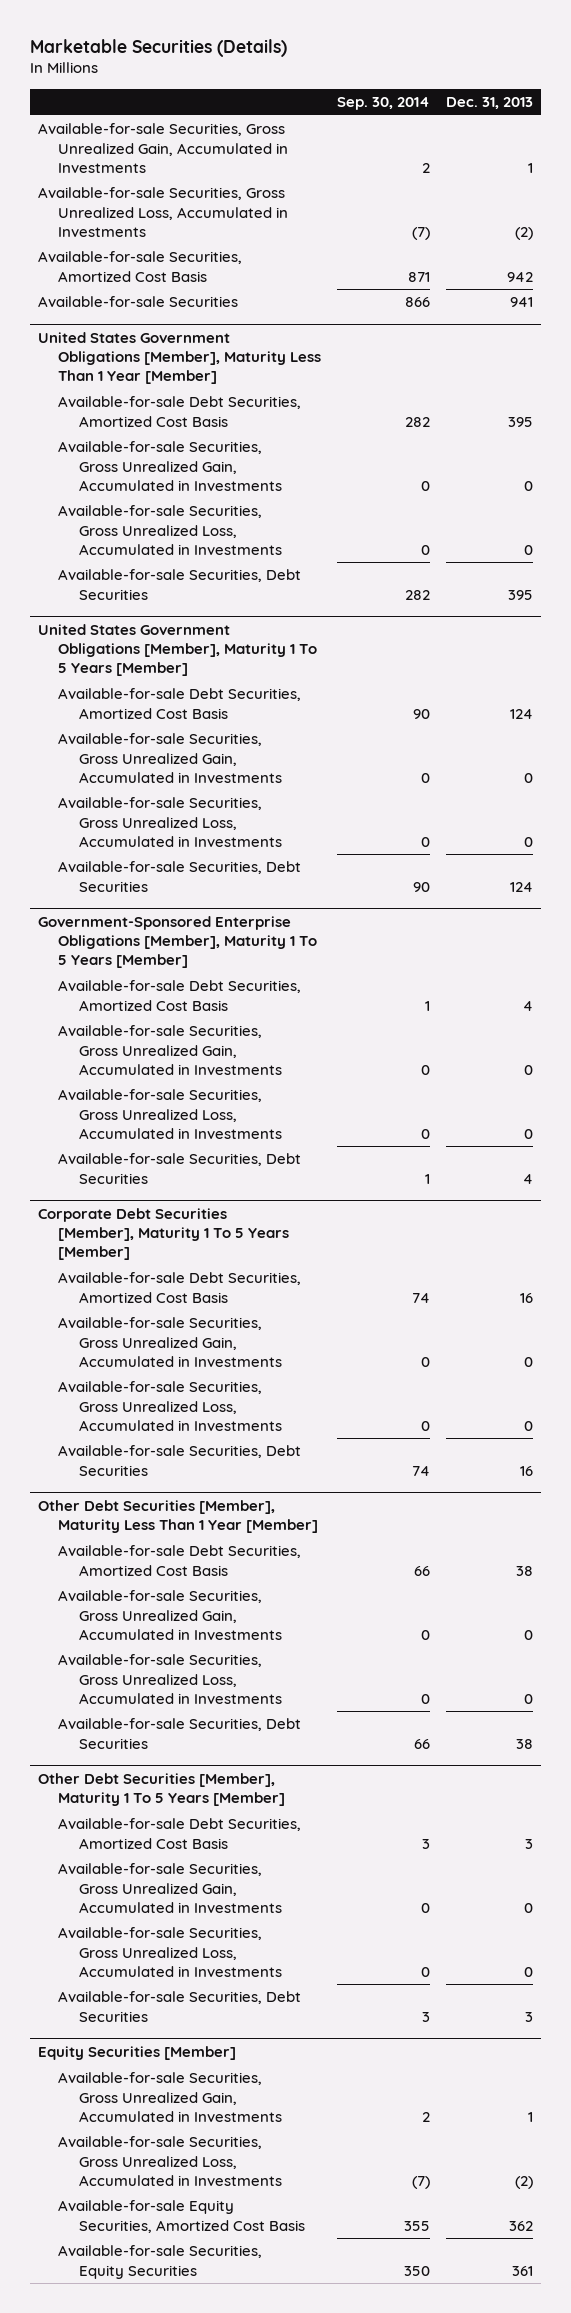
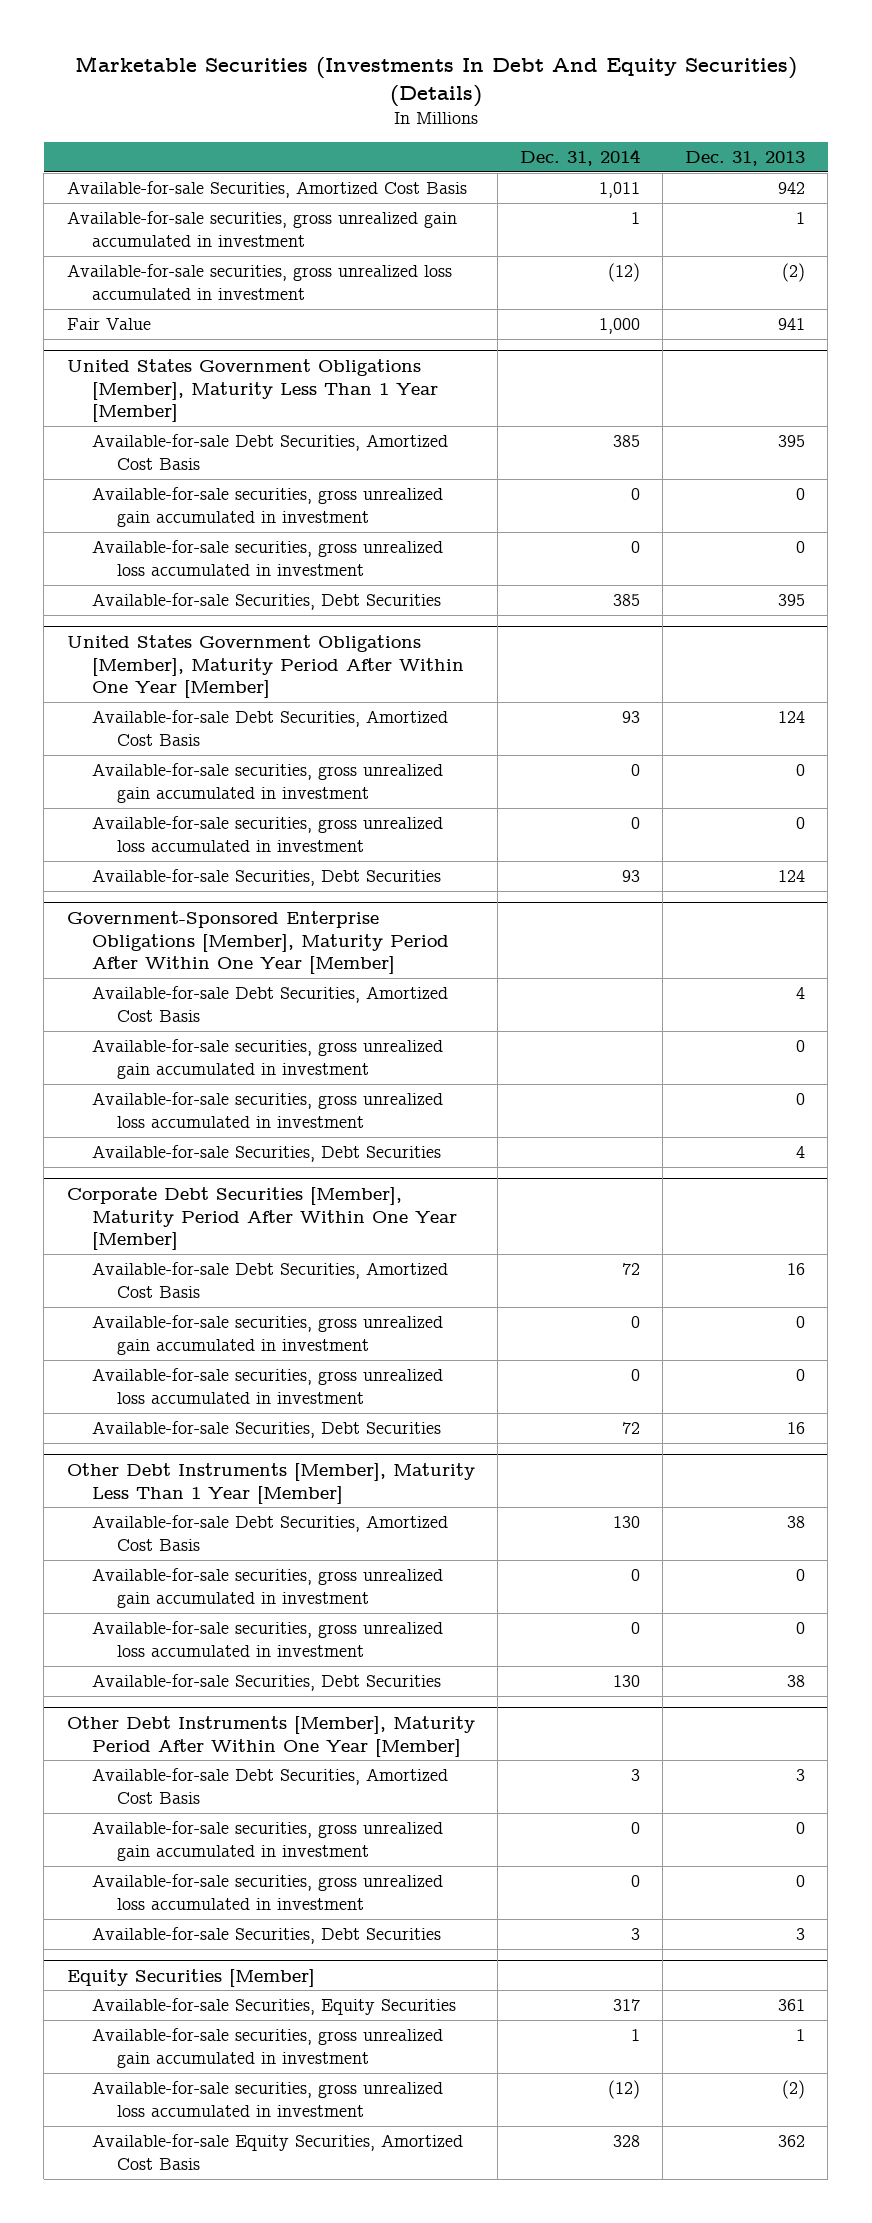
- Marketable Securities (Details)
+ Marketable Securities (Investments In Debt And Equity Securities) (Details)
- | Sep. 30, 2014 | Dec. 31, 2013
+ | Dec. 31, 2014 | Dec. 31, 2013
- Available-for-sale Securities, Gross Unrealized Gain, Accumulated in Investments | 2 | 1
- Available-for-sale Securities, Gross Unrealized Loss, Accumulated in Investments | (7) | (2)
- Available-for-sale Securities | 866 | 941
+ Available-for-sale securities, gross unrealized gain accumulated in investment | 1 | 1
+ Available-for-sale securities, gross unrealized loss accumulated in investment | (12) | (2)
+ Fair Value | 1,000 | 941
@ United States Government Obligations [Member], Maturity Less Than 1 Year [Member]
- Available-for-sale Securities, Gross Unrealized Gain, Accumulated in Investments | 0 | 0
- Available-for-sale Securities, Gross Unrealized Loss, Accumulated in Investments | 0 | 0
+ Available-for-sale securities, gross unrealized gain accumulated in investment | 0 | 0
+ Available-for-sale securities, gross unrealized loss accumulated in investment | 0 | 0
- United States Government Obligations [Member], Maturity 1 To 5 Years [Member]
+ United States Government Obligations [Member], Maturity Period After Within One Year [Member]
- Available-for-sale Securities, Gross Unrealized Gain, Accumulated in Investments | 0 | 0
- Available-for-sale Securities, Gross Unrealized Loss, Accumulated in Investments | 0 | 0
+ Available-for-sale securities, gross unrealized gain accumulated in investment | 0 | 0
+ Available-for-sale securities, gross unrealized loss accumulated in investment | 0 | 0
- Government-Sponsored Enterprise Obligations [Member], Maturity 1 To 5 Years [Member]
+ Government-Sponsored Enterprise Obligations [Member], Maturity Period After Within One Year [Member]
- Available-for-sale Securities, Gross Unrealized Gain, Accumulated in Investments | 0 | 0
- Available-for-sale Securities, Gross Unrealized Loss, Accumulated in Investments | 0 | 0
+ Available-for-sale securities, gross unrealized gain accumulated in investment | | 0
+ Available-for-sale securities, gross unrealized loss accumulated in investment | | 0
- Corporate Debt Securities [Member], Maturity 1 To 5 Years [Member]
+ Corporate Debt Securities [Member], Maturity Period After Within One Year [Member]
- Available-for-sale Securities, Gross Unrealized Gain, Accumulated in Investments | 0 | 0
- Available-for-sale Securities, Gross Unrealized Loss, Accumulated in Investments | 0 | 0
+ Available-for-sale securities, gross unrealized gain accumulated in investment | 0 | 0
+ Available-for-sale securities, gross unrealized loss accumulated in investment | 0 | 0
- Other Debt Securities [Member], Maturity Less Than 1 Year [Member]
+ Other Debt Instruments [Member], Maturity Less Than 1 Year [Member]
- Available-for-sale Securities, Gross Unrealized Gain, Accumulated in Investments | 0 | 0
- Available-for-sale Securities, Gross Unrealized Loss, Accumulated in Investments | 0 | 0
+ Available-for-sale securities, gross unrealized gain accumulated in investment | 0 | 0
+ Available-for-sale securities, gross unrealized loss accumulated in investment | 0 | 0
- Other Debt Securities [Member], Maturity 1 To 5 Years [Member]
+ Other Debt Instruments [Member], Maturity Period After Within One Year [Member]
- Available-for-sale Securities, Gross Unrealized Gain, Accumulated in Investments | 0 | 0
- Available-for-sale Securities, Gross Unrealized Loss, Accumulated in Investments | 0 | 0
+ Available-for-sale securities, gross unrealized gain accumulated in investment | 0 | 0
+ Available-for-sale securities, gross unrealized loss accumulated in investment | 0 | 0
@ Equity Securities [Member]
- Available-for-sale Securities, Gross Unrealized Gain, Accumulated in Investments | 2 | 1
- Available-for-sale Securities, Gross Unrealized Loss, Accumulated in Investments | (7) | (2)
+ Available-for-sale securities, gross unrealized gain accumulated in investment | 1 | 1
+ Available-for-sale securities, gross unrealized loss accumulated in investment | (12) | (2)
moved down: Available-for-sale Equity Securities, Amortized Cost Basis | 328 | 362

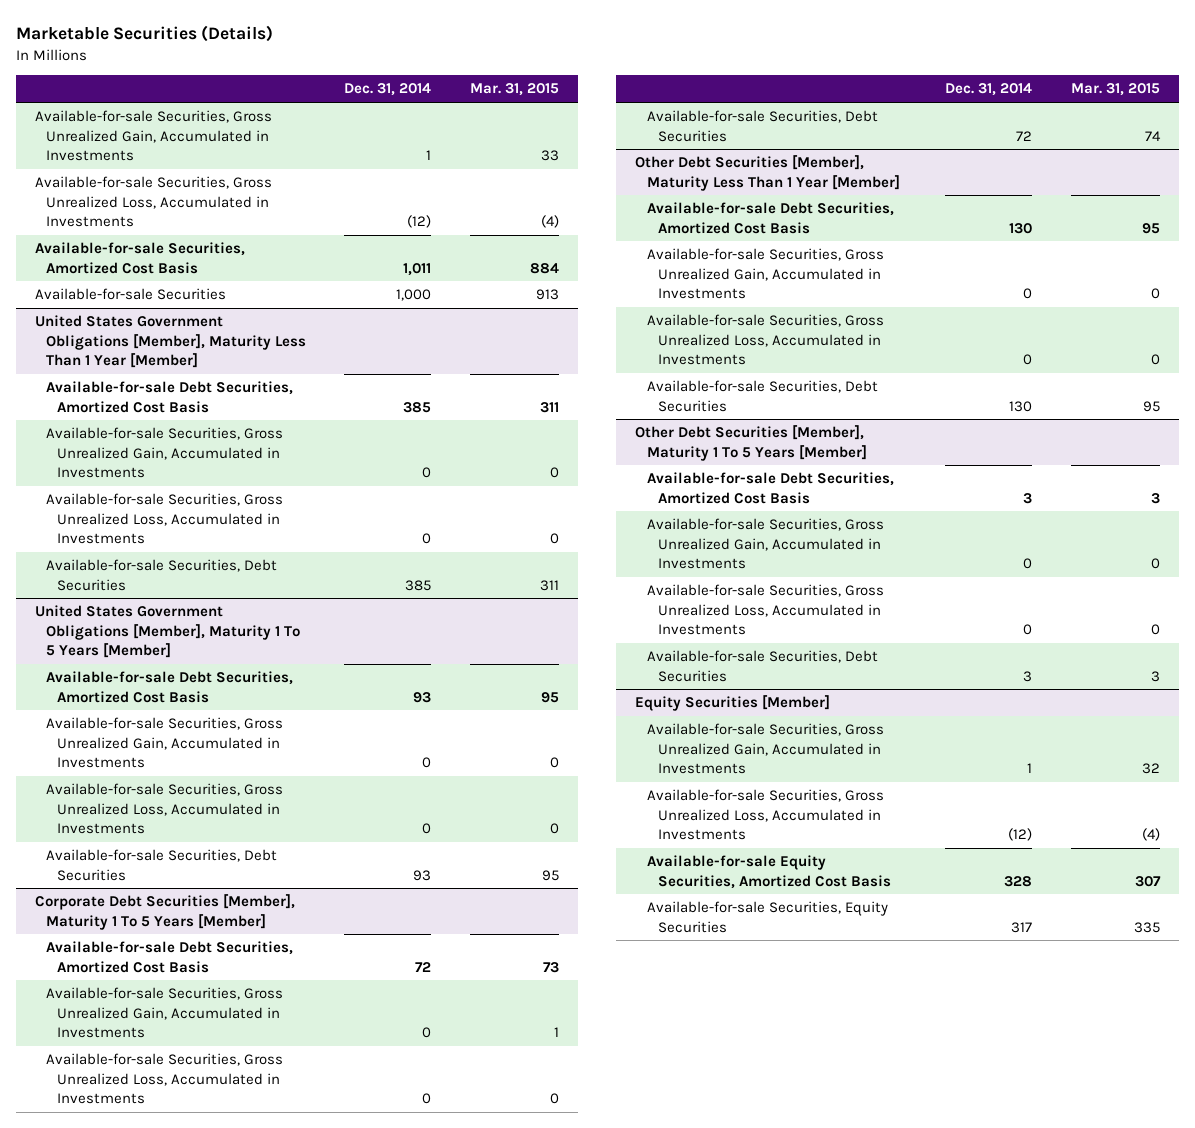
- Marketable Securities (Investments In Debt And Equity Securities) (Details)
+ Marketable Securities (Details)
- | Dec. 31, 2014 | Dec. 31, 2013
+ | Dec. 31, 2014 | Mar. 31, 2015
+ Available-for-sale Securities, Gross Unrealized Gain, Accumulated in Investments | 1 | 33
+ Available-for-sale Securities, Gross Unrealized Loss, Accumulated in Investments | (12) | (4)
- Available-for-sale securities, gross unrealized gain accumulated in investment | 1 | 1
- Available-for-sale securities, gross unrealized loss accumulated in investment | (12) | (2)
- Fair Value | 1,000 | 941
+ Available-for-sale Securities | 1,000 | 913
@ United States Government Obligations [Member], Maturity Less Than 1 Year [Member]
- Available-for-sale securities, gross unrealized gain accumulated in investment | 0 | 0
- Available-for-sale securities, gross unrealized loss accumulated in investment | 0 | 0
+ Available-for-sale Securities, Gross Unrealized Gain, Accumulated in Investments | 0 | 0
+ Available-for-sale Securities, Gross Unrealized Loss, Accumulated in Investments | 0 | 0
- United States Government Obligations [Member], Maturity Period After Within One Year [Member]
+ United States Government Obligations [Member], Maturity 1 To 5 Years [Member]
- Available-for-sale securities, gross unrealized gain accumulated in investment | 0 | 0
- Available-for-sale securities, gross unrealized loss accumulated in investment | 0 | 0
+ Available-for-sale Securities, Gross Unrealized Gain, Accumulated in Investments | 0 | 0
+ Available-for-sale Securities, Gross Unrealized Loss, Accumulated in Investments | 0 | 0
- Government-Sponsored Enterprise Obligations [Member], Maturity Period After Within One Year [Member]
- Available-for-sale Debt Securities, Amortized Cost Basis | | 4
- Available-for-sale securities, gross unrealized gain accumulated in investment | | 0
- Available-for-sale securities, gross unrealized loss accumulated in investment | | 0
- Available-for-sale Securities, Debt Securities | | 4
- Corporate Debt Securities [Member], Maturity Period After Within One Year [Member]
+ Corporate Debt Securities [Member], Maturity 1 To 5 Years [Member]
- Available-for-sale securities, gross unrealized gain accumulated in investment | 0 | 0
- Available-for-sale securities, gross unrealized loss accumulated in investment | 0 | 0
+ Available-for-sale Securities, Gross Unrealized Gain, Accumulated in Investments | 0 | 1
+ Available-for-sale Securities, Gross Unrealized Loss, Accumulated in Investments | 0 | 0
- Other Debt Instruments [Member], Maturity Less Than 1 Year [Member]
+ Other Debt Securities [Member], Maturity Less Than 1 Year [Member]
- Available-for-sale securities, gross unrealized gain accumulated in investment | 0 | 0
- Available-for-sale securities, gross unrealized loss accumulated in investment | 0 | 0
+ Available-for-sale Securities, Gross Unrealized Gain, Accumulated in Investments | 0 | 0
+ Available-for-sale Securities, Gross Unrealized Loss, Accumulated in Investments | 0 | 0
- Other Debt Instruments [Member], Maturity Period After Within One Year [Member]
+ Other Debt Securities [Member], Maturity 1 To 5 Years [Member]
- Available-for-sale securities, gross unrealized gain accumulated in investment | 0 | 0
- Available-for-sale securities, gross unrealized loss accumulated in investment | 0 | 0
+ Available-for-sale Securities, Gross Unrealized Gain, Accumulated in Investments | 0 | 0
+ Available-for-sale Securities, Gross Unrealized Loss, Accumulated in Investments | 0 | 0
@ Equity Securities [Member]
- Available-for-sale securities, gross unrealized gain accumulated in investment | 1 | 1
- Available-for-sale securities, gross unrealized loss accumulated in investment | (12) | (2)
+ Available-for-sale Securities, Gross Unrealized Gain, Accumulated in Investments | 1 | 32
+ Available-for-sale Securities, Gross Unrealized Loss, Accumulated in Investments | (12) | (4)
moved down: Available-for-sale Securities, Equity Securities | 317 | 335

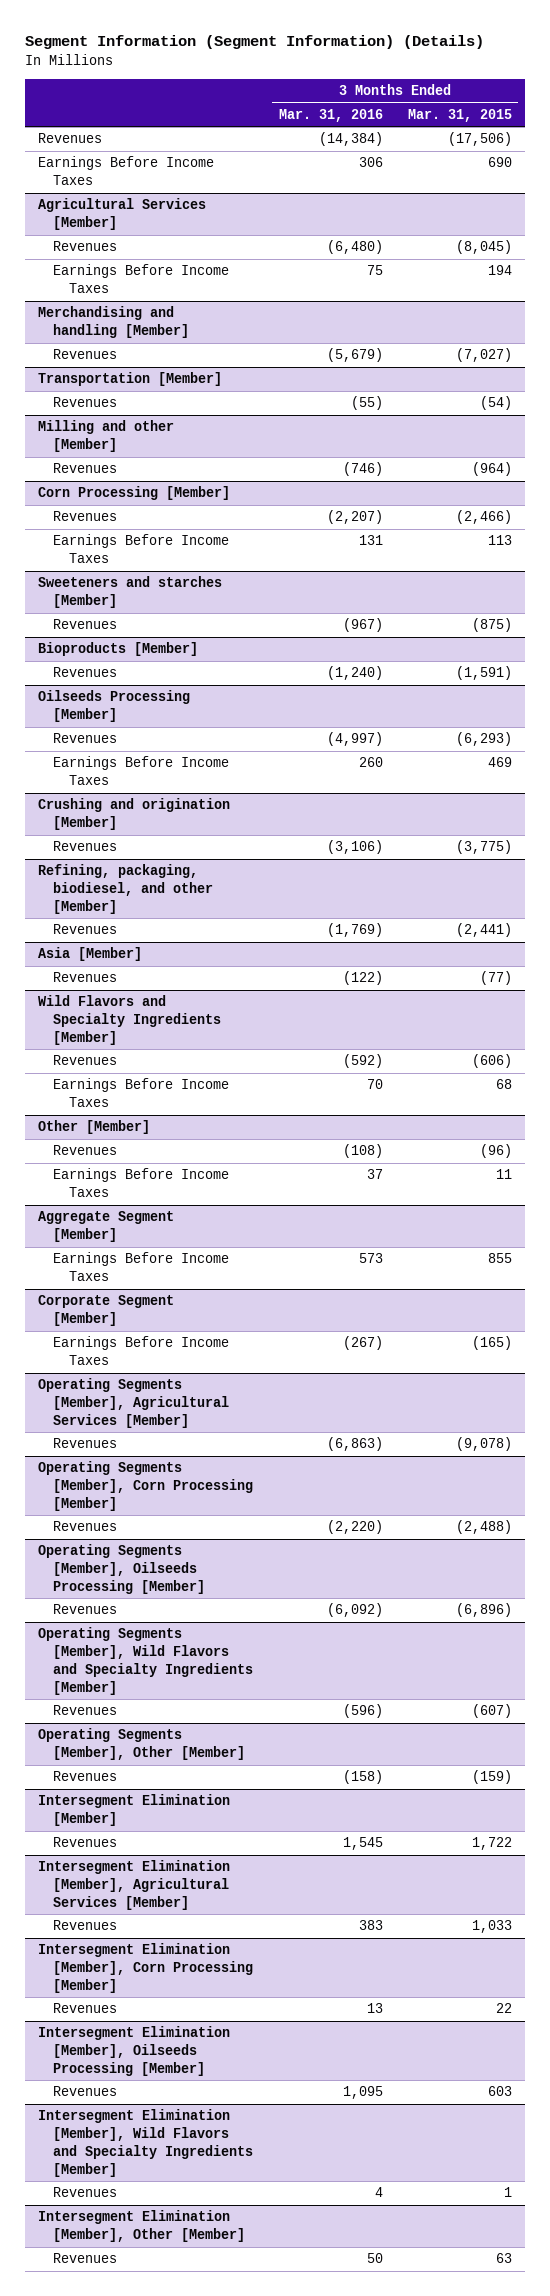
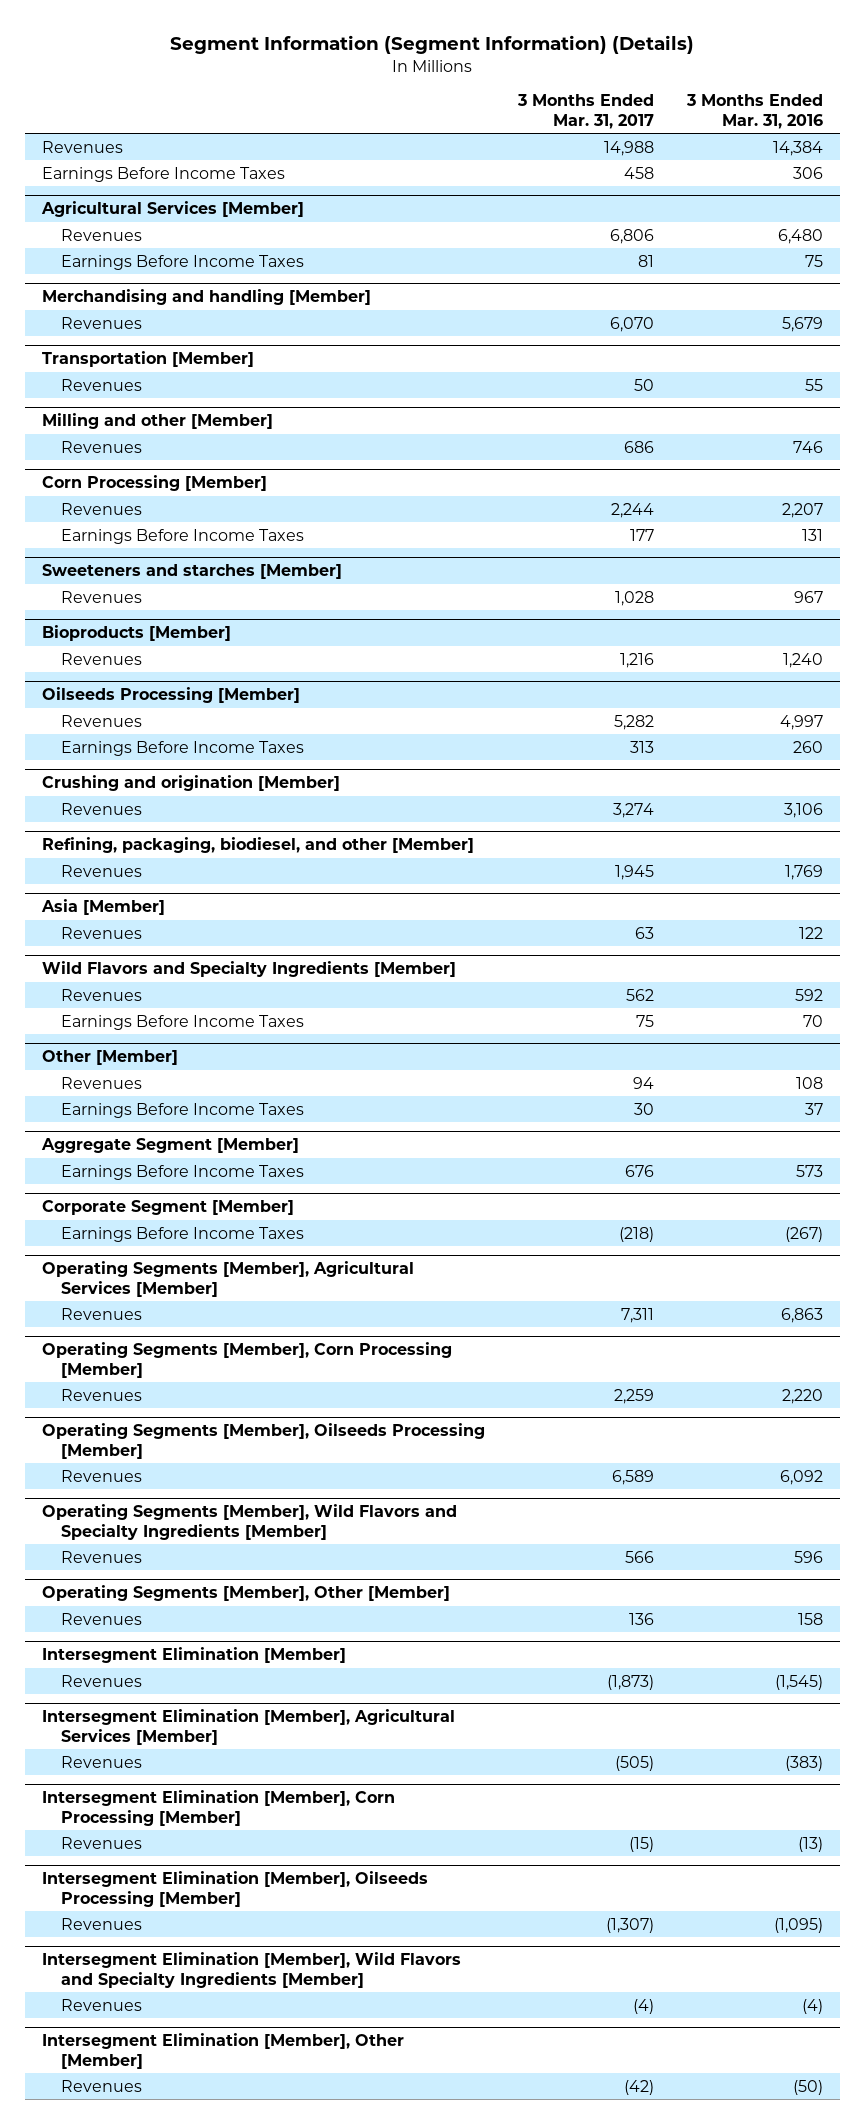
- | 3 Months Ended Mar. 31, 2016 | 3 Months Ended Mar. 31, 2015
+ | 3 Months Ended Mar. 31, 2017 | 3 Months Ended Mar. 31, 2016
- Revenues | (14,384) | (17,506)
+ Revenues | 14,988 | 14,384
@ Agricultural Services [Member]
- Revenues | (6,480) | (8,045)
+ Revenues | 6,806 | 6,480
@ Merchandising and handling [Member]
- Revenues | (5,679) | (7,027)
+ Revenues | 6,070 | 5,679
@ Transportation [Member]
- Revenues | (55) | (54)
+ Revenues | 50 | 55
@ Milling and other [Member]
- Revenues | (746) | (964)
+ Revenues | 686 | 746
@ Corn Processing [Member]
- Revenues | (2,207) | (2,466)
+ Revenues | 2,244 | 2,207
@ Sweeteners and starches [Member]
- Revenues | (967) | (875)
+ Revenues | 1,028 | 967
@ Bioproducts [Member]
- Revenues | (1,240) | (1,591)
+ Revenues | 1,216 | 1,240
@ Oilseeds Processing [Member]
- Revenues | (4,997) | (6,293)
+ Revenues | 5,282 | 4,997
@ Crushing and origination [Member]
- Revenues | (3,106) | (3,775)
+ Revenues | 3,274 | 3,106
@ Refining, packaging, biodiesel, and other [Member]
- Revenues | (1,769) | (2,441)
+ Revenues | 1,945 | 1,769
@ Asia [Member]
- Revenues | (122) | (77)
+ Revenues | 63 | 122
@ Wild Flavors and Specialty Ingredients [Member]
- Revenues | (592) | (606)
+ Revenues | 562 | 592
@ Other [Member]
- Revenues | (108) | (96)
+ Revenues | 94 | 108
@ Operating Segments [Member], Agricultural Services [Member]
- Revenues | (6,863) | (9,078)
+ Revenues | 7,311 | 6,863
@ Operating Segments [Member], Corn Processing [Member]
- Revenues | (2,220) | (2,488)
+ Revenues | 2,259 | 2,220
@ Operating Segments [Member], Oilseeds Processing [Member]
- Revenues | (6,092) | (6,896)
+ Revenues | 6,589 | 6,092
@ Operating Segments [Member], Wild Flavors and Specialty Ingredients [Member]
- Revenues | (596) | (607)
+ Revenues | 566 | 596
@ Operating Segments [Member], Other [Member]
- Revenues | (158) | (159)
+ Revenues | 136 | 158
@ Intersegment Elimination [Member]
- Revenues | 1,545 | 1,722
+ Revenues | (1,873) | (1,545)
@ Intersegment Elimination [Member], Agricultural Services [Member]
- Revenues | 383 | 1,033
+ Revenues | (505) | (383)
@ Intersegment Elimination [Member], Corn Processing [Member]
- Revenues | 13 | 22
+ Revenues | (15) | (13)
@ Intersegment Elimination [Member], Oilseeds Processing [Member]
- Revenues | 1,095 | 603
+ Revenues | (1,307) | (1,095)
@ Intersegment Elimination [Member], Wild Flavors and Specialty Ingredients [Member]
- Revenues | 4 | 1
+ Revenues | (4) | (4)
@ Intersegment Elimination [Member], Other [Member]
- Revenues | 50 | 63
+ Revenues | (42) | (50)

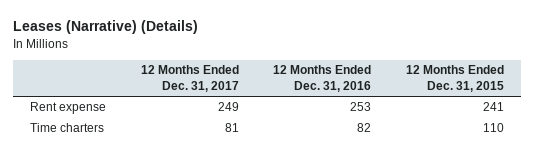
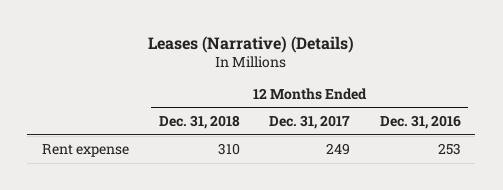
- | 12 Months Ended Dec. 31, 2017 | 12 Months Ended Dec. 31, 2016 | 12 Months Ended Dec. 31, 2015
+ | 12 Months Ended Dec. 31, 2018 | 12 Months Ended Dec. 31, 2017 | 12 Months Ended Dec. 31, 2016
- Time charters | 81 | 82 | 110

